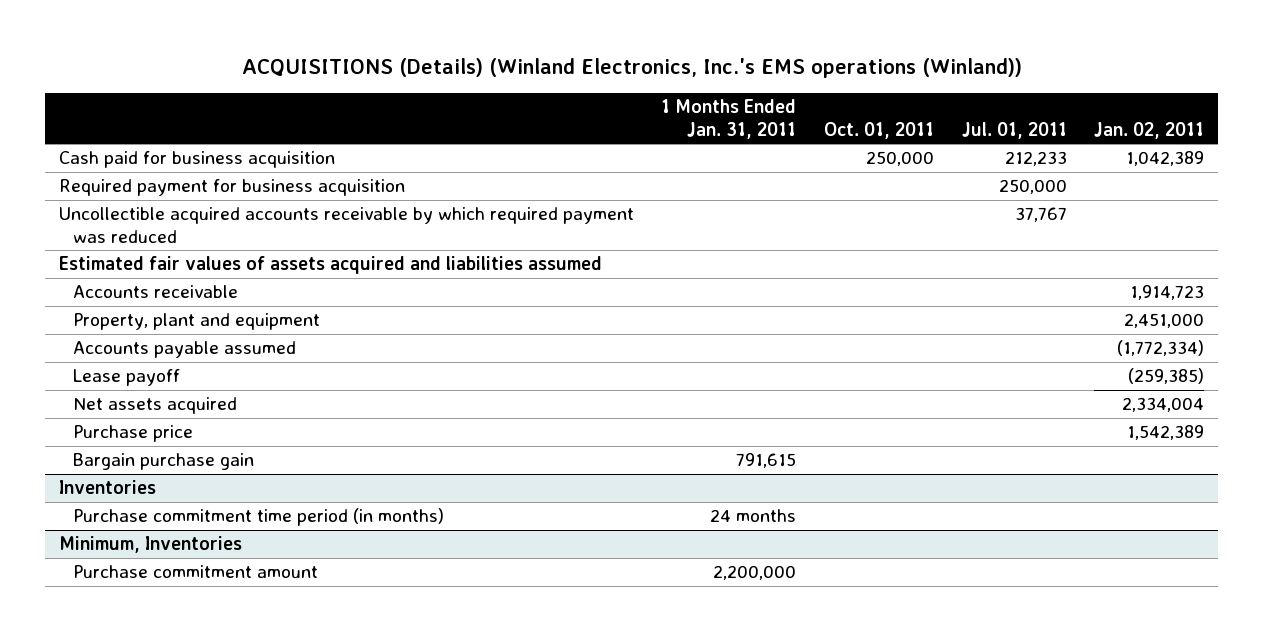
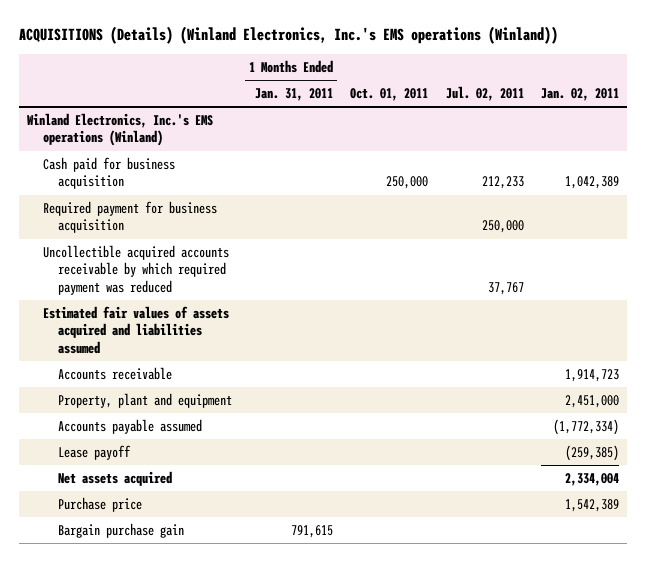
- | 1 Months Ended Jan. 31, 2011 | Oct. 01, 2011 | Jul. 01, 2011 | Jan. 02, 2011
+ | 1 Months Ended Jan. 31, 2011 | Oct. 01, 2011 | Jul. 02, 2011 | Jan. 02, 2011
+ Winland Electronics, Inc.'s EMS operations (Winland)
- Inventories
- Purchase commitment time period (in months) | 24 months | | |
- Minimum, Inventories
- Purchase commitment amount | 2,200,000 | | |

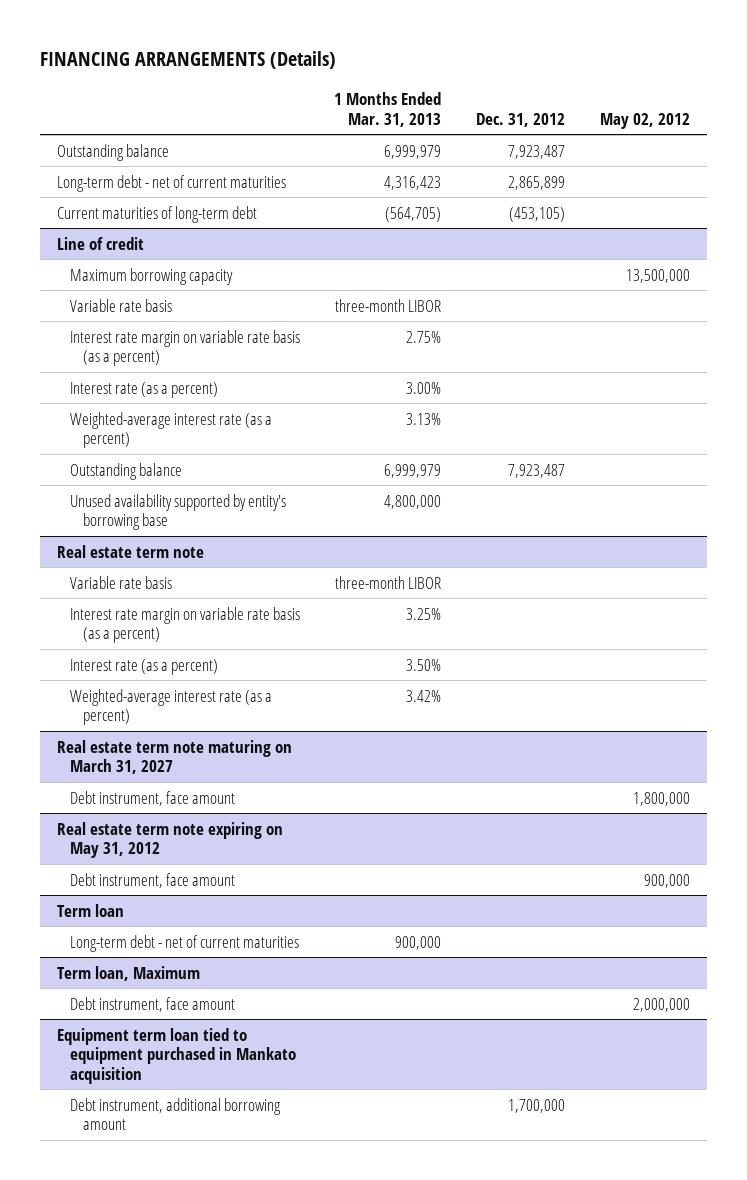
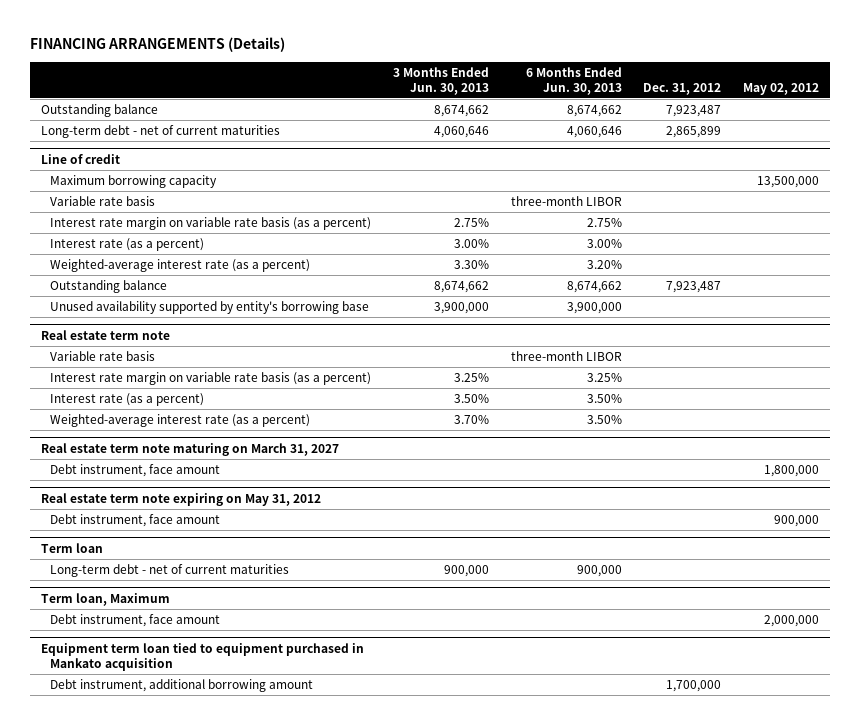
- | 1 Months Ended Mar. 31, 2013 | Dec. 31, 2012 | May 02, 2012
+ | 3 Months Ended Jun. 30, 2013 | 6 Months Ended Jun. 30, 2013 | Dec. 31, 2012 | May 02, 2012
- Current maturities of long-term debt | (564,705) | (453,105) |

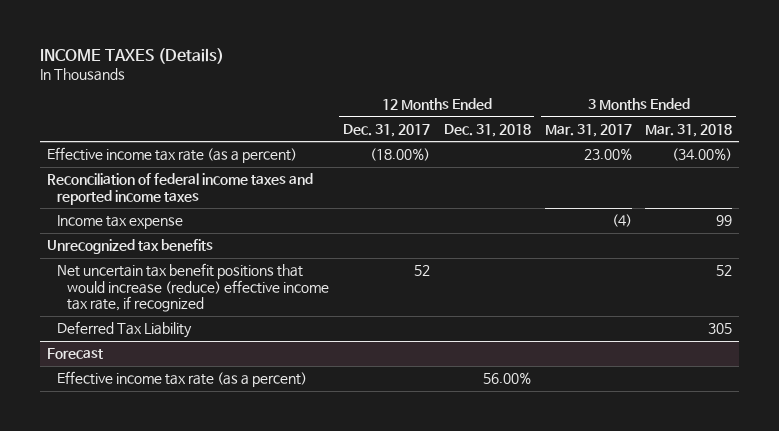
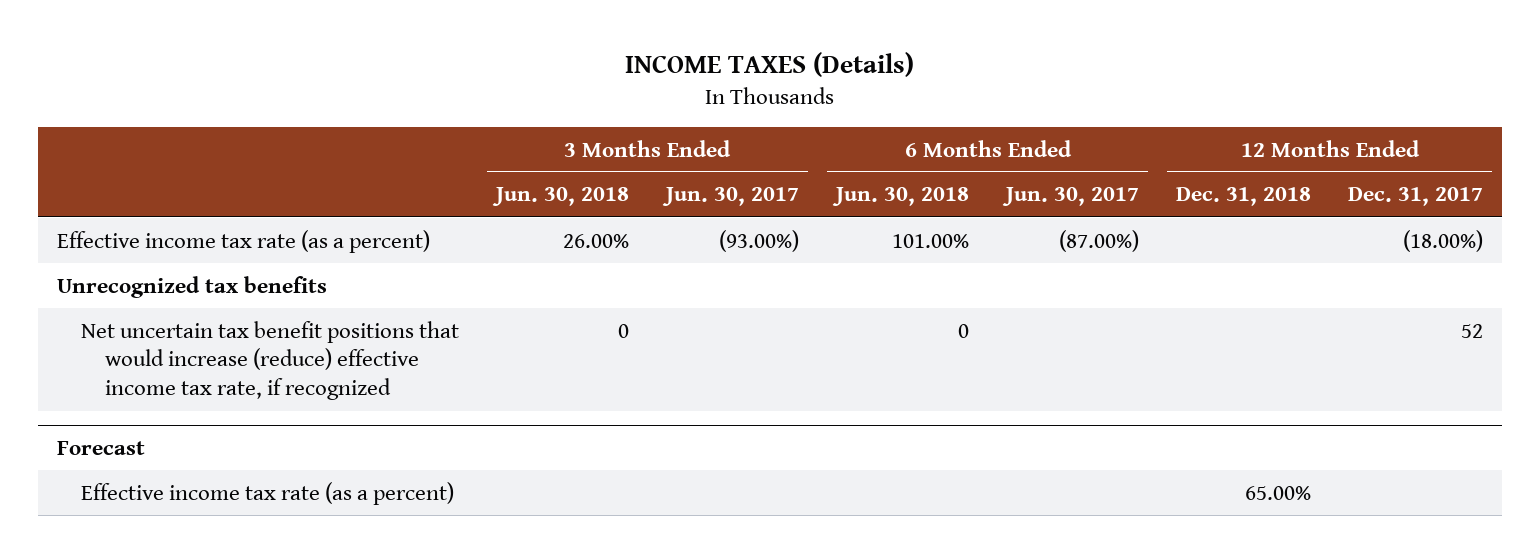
- | 12 Months Ended Dec. 31, 2017 | 12 Months Ended Dec. 31, 2018 | 3 Months Ended Mar. 31, 2017 | 3 Months Ended Mar. 31, 2018
+ | 3 Months Ended Jun. 30, 2018 | 3 Months Ended Jun. 30, 2017 | 6 Months Ended Jun. 30, 2018 | 6 Months Ended Jun. 30, 2017 | 12 Months Ended Dec. 31, 2018 | 12 Months Ended Dec. 31, 2017
- Reconciliation of federal income taxes and reported income taxes
- Income tax expense | | | (4) | 99
- Deferred Tax Liability | | | | 305
@ Forecast
- Effective income tax rate (as a percent) | | 56.00% | |
+ Effective income tax rate (as a percent) | | | | | 65.00% |

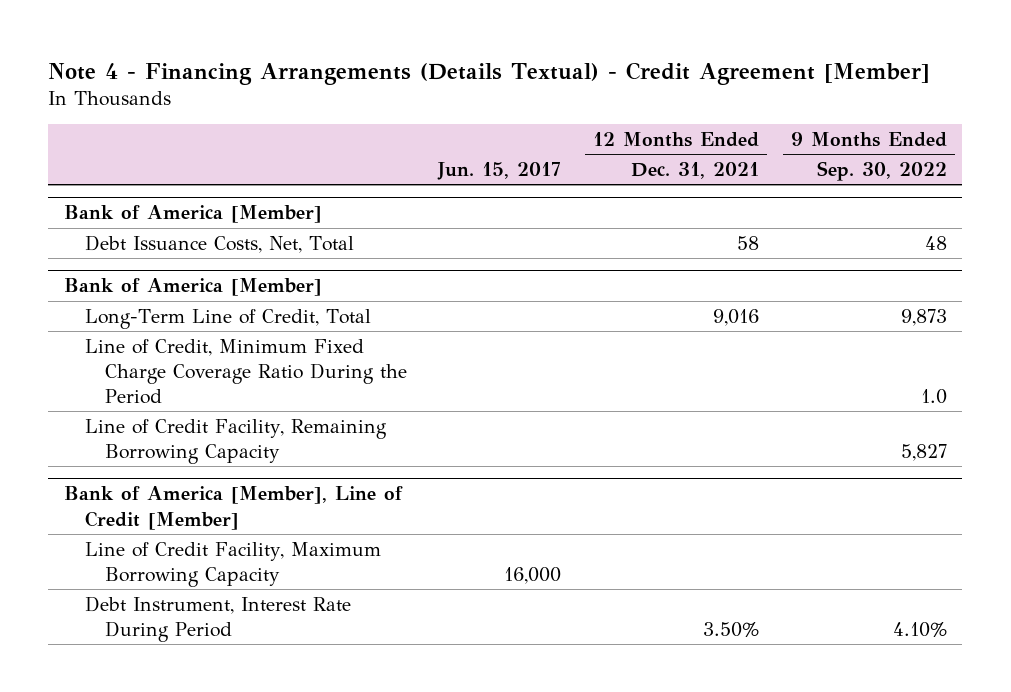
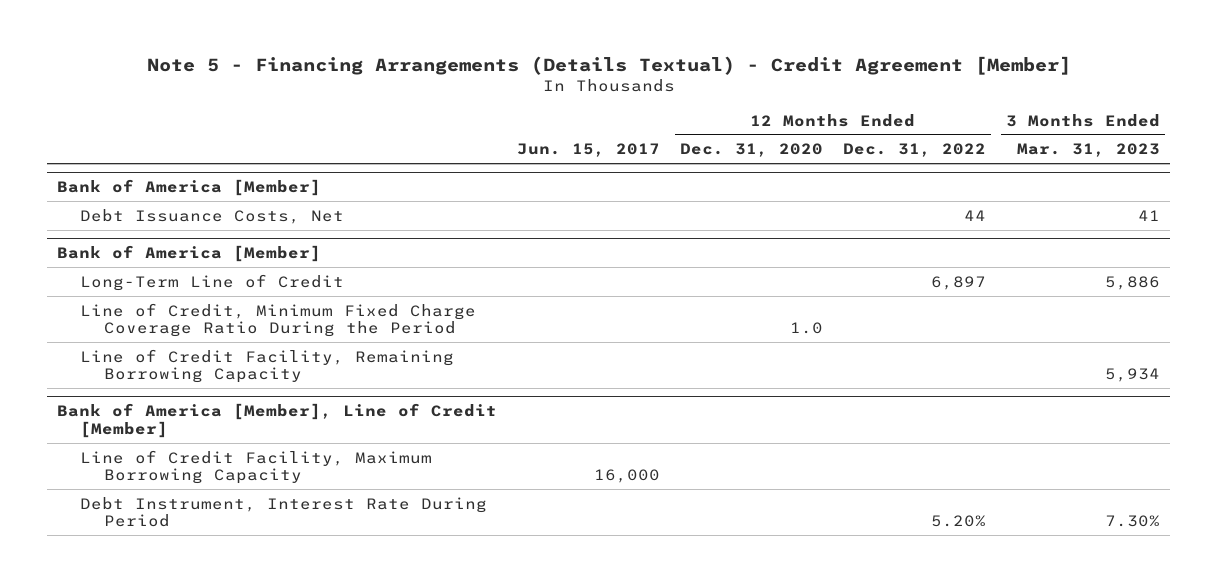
- Note 4 - Financing Arrangements (Details Textual) - Credit Agreement [Member]
+ Note 5 - Financing Arrangements (Details Textual) - Credit Agreement [Member]
- | Jun. 15, 2017 | 12 Months Ended Dec. 31, 2021 | 9 Months Ended Sep. 30, 2022
+ | Jun. 15, 2017 | 12 Months Ended Dec. 31, 2020 | 12 Months Ended Dec. 31, 2022 | 3 Months Ended Mar. 31, 2023
@ Bank of America [Member]
- Debt Issuance Costs, Net, Total | | 58 | 48
+ Debt Issuance Costs, Net | | | 44 | 41
- Long-Term Line of Credit, Total | | 9,016 | 9,873
+ Long-Term Line of Credit | | | 6,897 | 5,886

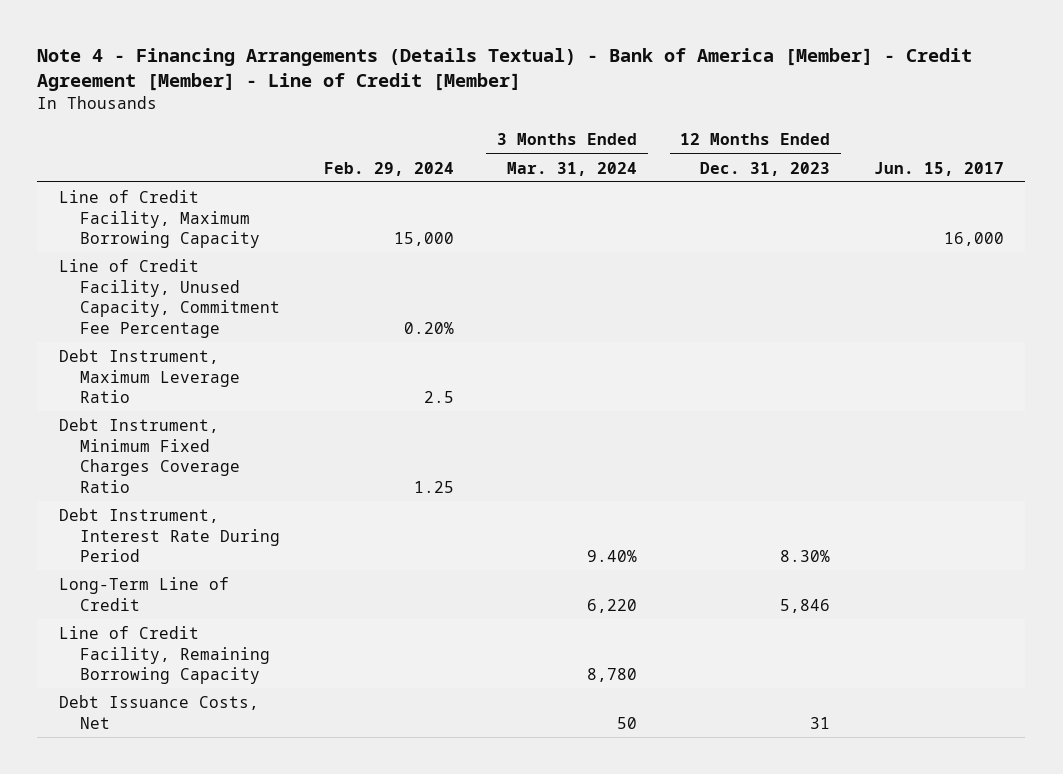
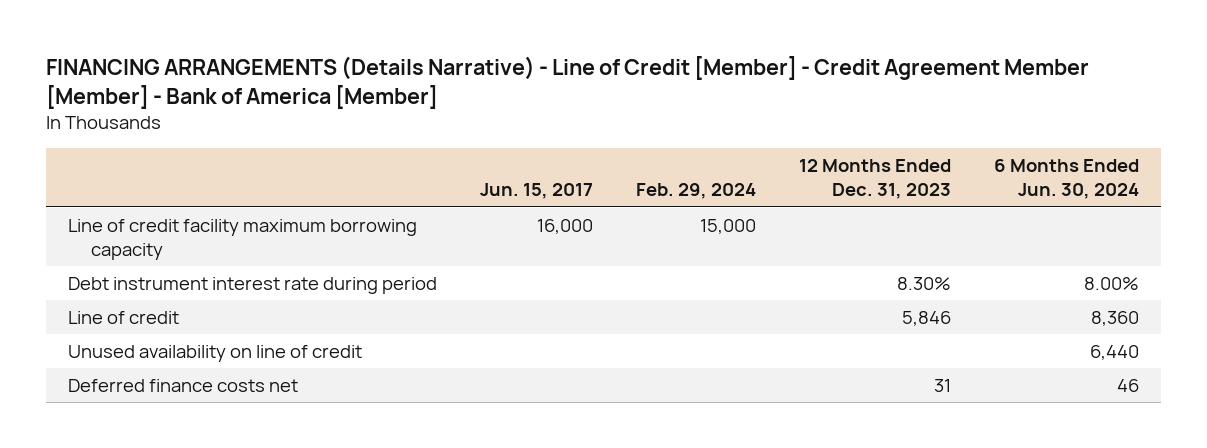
- Note 4 - Financing Arrangements (Details Textual) - Bank of America [Member] - Credit Agreement [Member] - Line of Credit [Member]
+ FINANCING ARRANGEMENTS (Details Narrative) - Line of Credit [Member] - Credit Agreement Member [Member] - Bank of America [Member]
- | Feb. 29, 2024 | 3 Months Ended Mar. 31, 2024 | 12 Months Ended Dec. 31, 2023 | Jun. 15, 2017
+ | Jun. 15, 2017 | Feb. 29, 2024 | 12 Months Ended Dec. 31, 2023 | 6 Months Ended Jun. 30, 2024
- Line of Credit Facility, Maximum Borrowing Capacity | 15,000 | | | 16,000
- Line of Credit Facility, Unused Capacity, Commitment Fee Percentage | 0.20% | | |
- Debt Instrument, Maximum Leverage Ratio | 2.5 | | |
- Debt Instrument, Minimum Fixed Charges Coverage Ratio | 1.25 | | |
- Debt Instrument, Interest Rate During Period | | 9.40% | 8.30% |
- Long-Term Line of Credit | | 6,220 | 5,846 |
- Line of Credit Facility, Remaining Borrowing Capacity | | 8,780 | |
- Debt Issuance Costs, Net | | 50 | 31 |
+ Line of credit facility maximum borrowing capacity | 16,000 | 15,000 | |
+ Debt instrument interest rate during period | | | 8.30% | 8.00%
+ Line of credit | | | 5,846 | 8,360
+ Unused availability on line of credit | | | | 6,440
+ Deferred finance costs net | | | 31 | 46

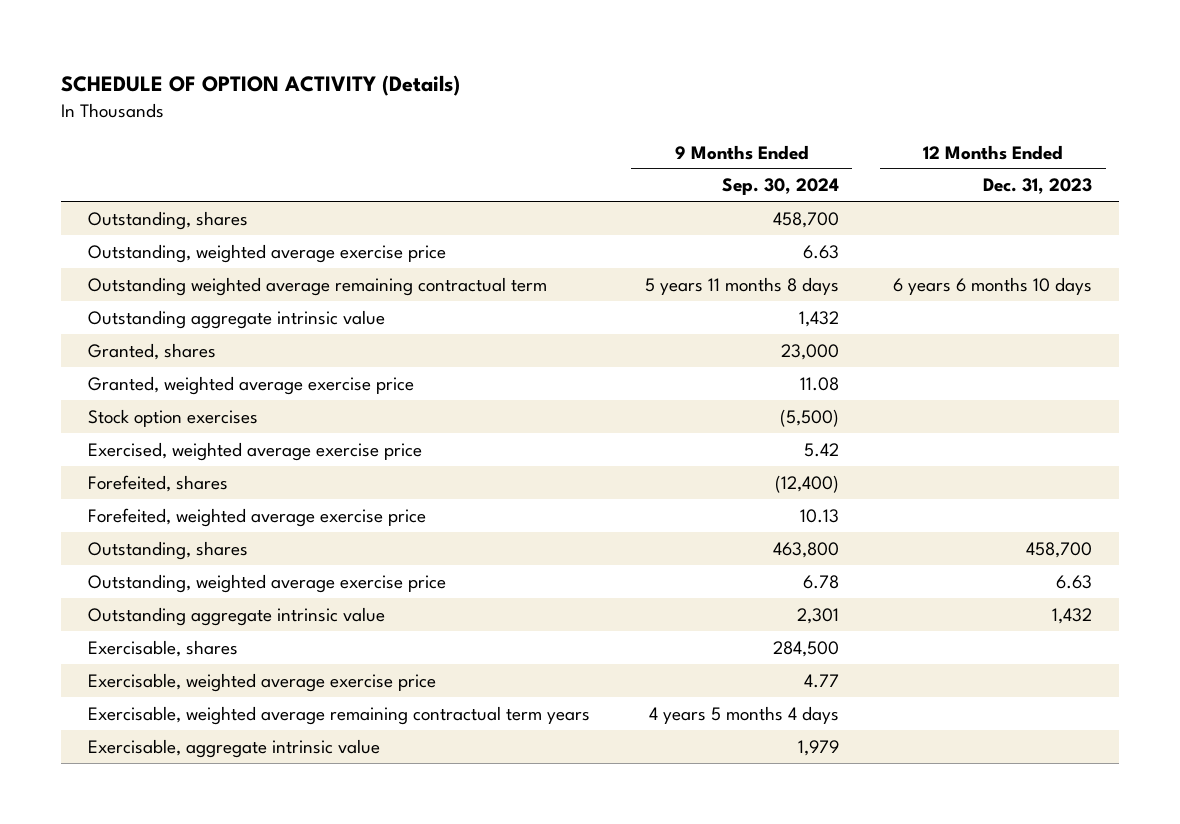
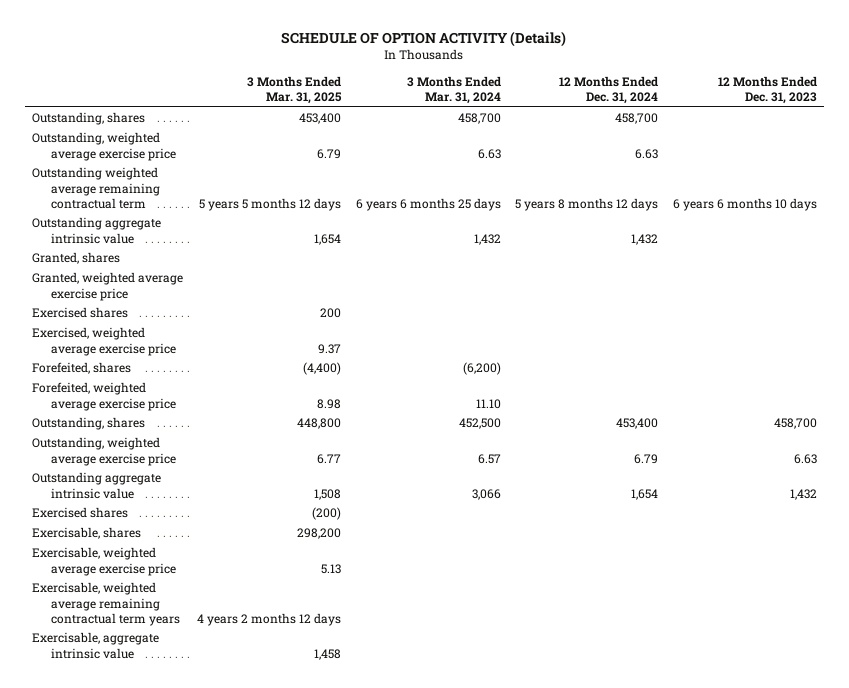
- | 9 Months Ended Sep. 30, 2024 | 12 Months Ended Dec. 31, 2023
+ | 3 Months Ended Mar. 31, 2025 | 3 Months Ended Mar. 31, 2024 | 12 Months Ended Dec. 31, 2024 | 12 Months Ended Dec. 31, 2023
- Stock option exercises | (5,500) |
+ Exercised shares | 200 | | |
+ Exercised shares | (200) | | |

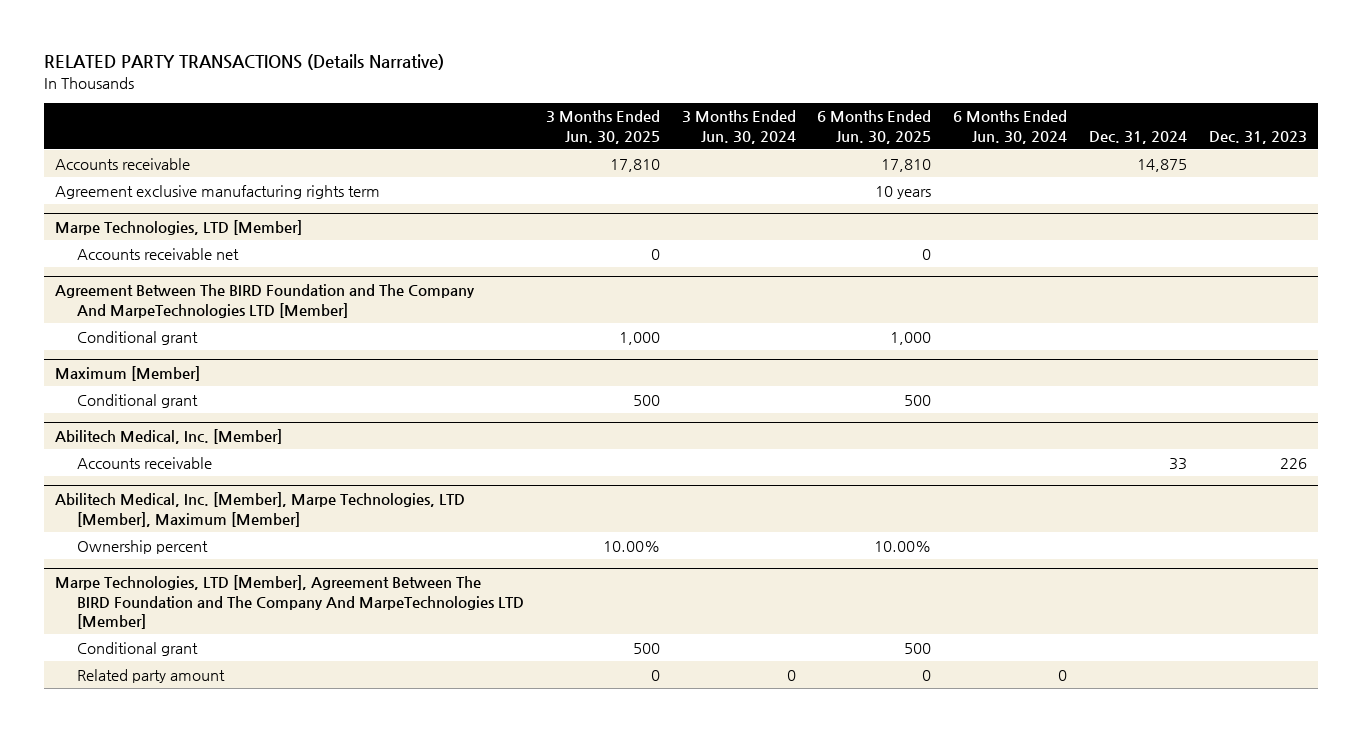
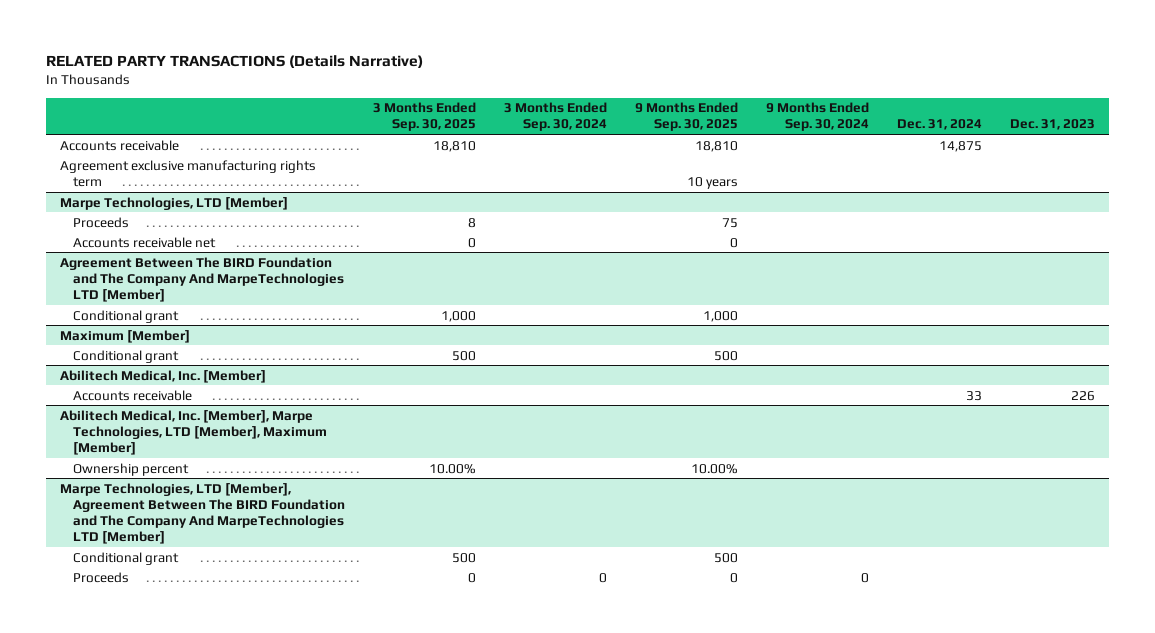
- | 3 Months Ended Jun. 30, 2025 | 3 Months Ended Jun. 30, 2024 | 6 Months Ended Jun. 30, 2025 | 6 Months Ended Jun. 30, 2024 | Dec. 31, 2024 | Dec. 31, 2023
+ | 3 Months Ended Sep. 30, 2025 | 3 Months Ended Sep. 30, 2024 | 9 Months Ended Sep. 30, 2025 | 9 Months Ended Sep. 30, 2024 | Dec. 31, 2024 | Dec. 31, 2023
@ Marpe Technologies, LTD [Member]
+ Proceeds | 8 | | 75 | | |
@ Marpe Technologies, LTD [Member], Agreement Between The BIRD Foundation and The Company And MarpeTechnologies LTD [Member]
- Related party amount | 0 | 0 | 0 | 0 | |
+ Proceeds | 0 | 0 | 0 | 0 | |

